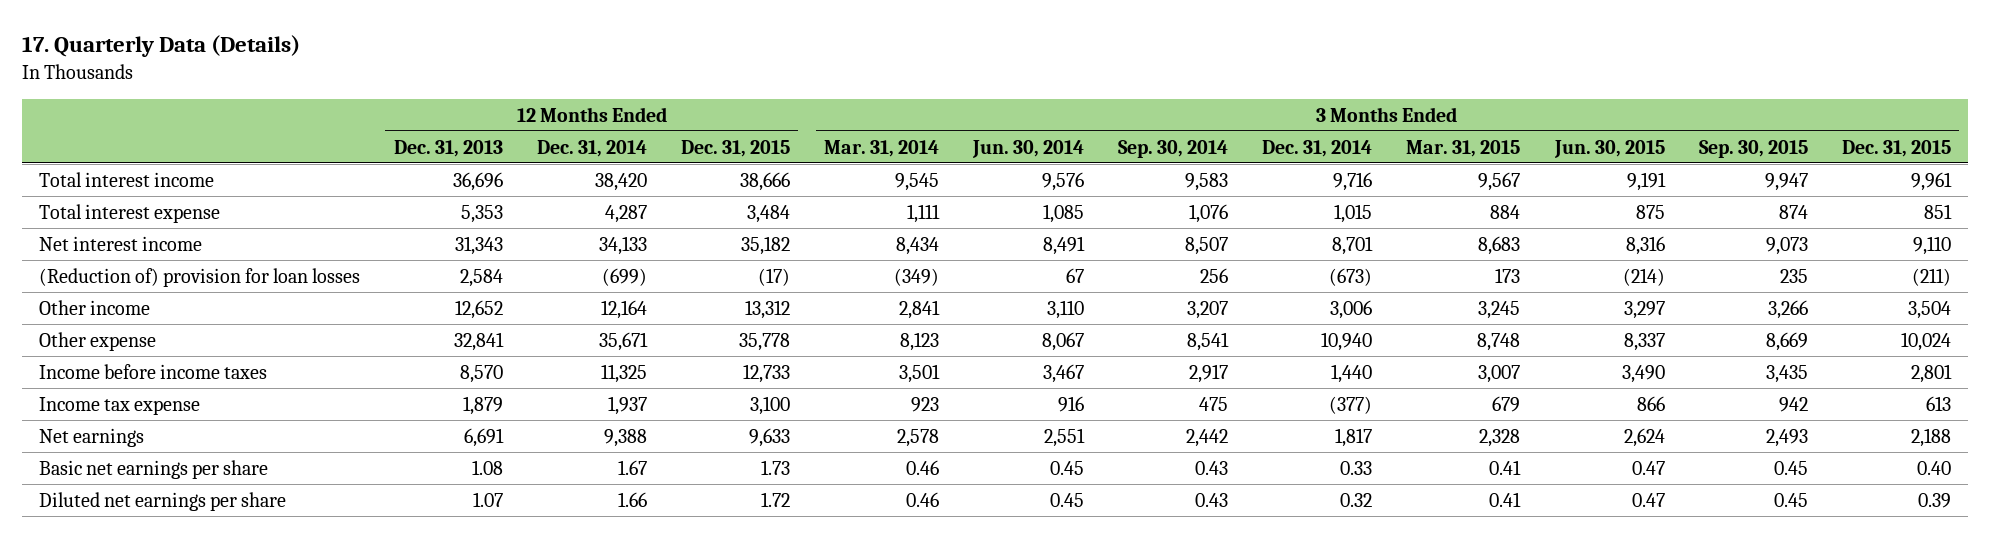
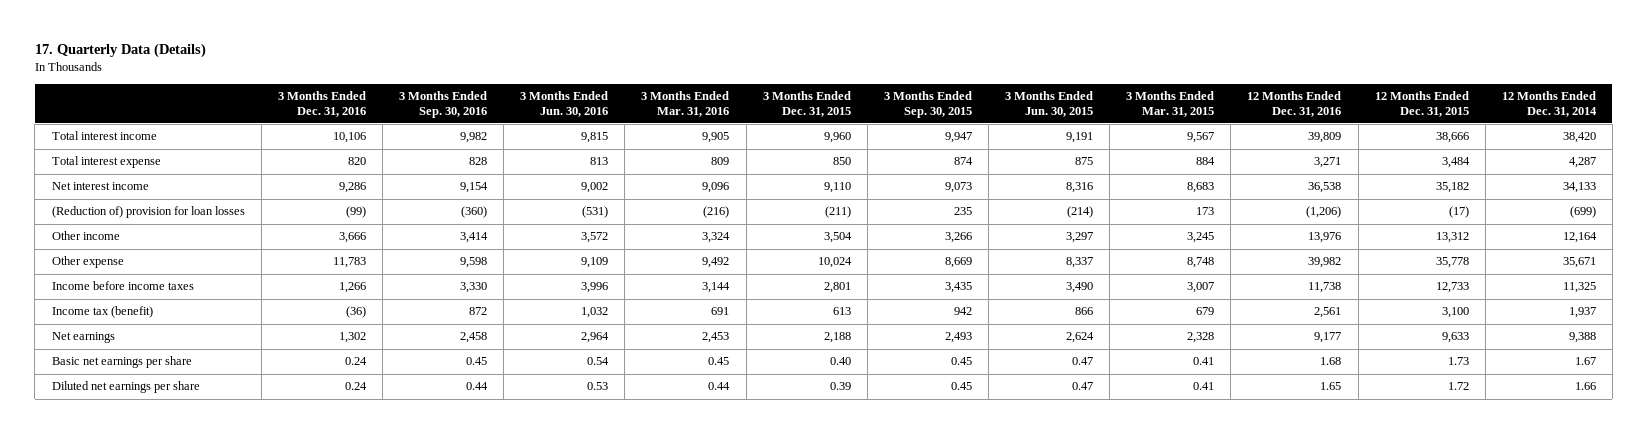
- | 12 Months Ended Dec. 31, 2013 | 12 Months Ended Dec. 31, 2014 | 12 Months Ended Dec. 31, 2015 | 3 Months Ended Mar. 31, 2014 | 3 Months Ended Jun. 30, 2014 | 3 Months Ended Sep. 30, 2014 | 3 Months Ended Dec. 31, 2014 | 3 Months Ended Mar. 31, 2015 | 3 Months Ended Jun. 30, 2015 | 3 Months Ended Sep. 30, 2015 | 3 Months Ended Dec. 31, 2015
+ | 3 Months Ended Dec. 31, 2016 | 3 Months Ended Sep. 30, 2016 | 3 Months Ended Jun. 30, 2016 | 3 Months Ended Mar. 31, 2016 | 3 Months Ended Dec. 31, 2015 | 3 Months Ended Sep. 30, 2015 | 3 Months Ended Jun. 30, 2015 | 3 Months Ended Mar. 31, 2015 | 12 Months Ended Dec. 31, 2016 | 12 Months Ended Dec. 31, 2015 | 12 Months Ended Dec. 31, 2014
- Total interest income | 36,696 | 38,420 | 38,666 | 9,545 | 9,576 | 9,583 | 9,716 | 9,567 | 9,191 | 9,947 | 9,961
- Total interest expense | 5,353 | 4,287 | 3,484 | 1,111 | 1,085 | 1,076 | 1,015 | 884 | 875 | 874 | 851
+ Total interest income | 10,106 | 9,982 | 9,815 | 9,905 | 9,960 | 9,947 | 9,191 | 9,567 | 39,809 | 38,666 | 38,420
+ Total interest expense | 820 | 828 | 813 | 809 | 850 | 874 | 875 | 884 | 3,271 | 3,484 | 4,287
- Income tax expense | 1,879 | 1,937 | 3,100 | 923 | 916 | 475 | (377) | 679 | 866 | 942 | 613
+ Income tax (benefit) | (36) | 872 | 1,032 | 691 | 613 | 942 | 866 | 679 | 2,561 | 3,100 | 1,937

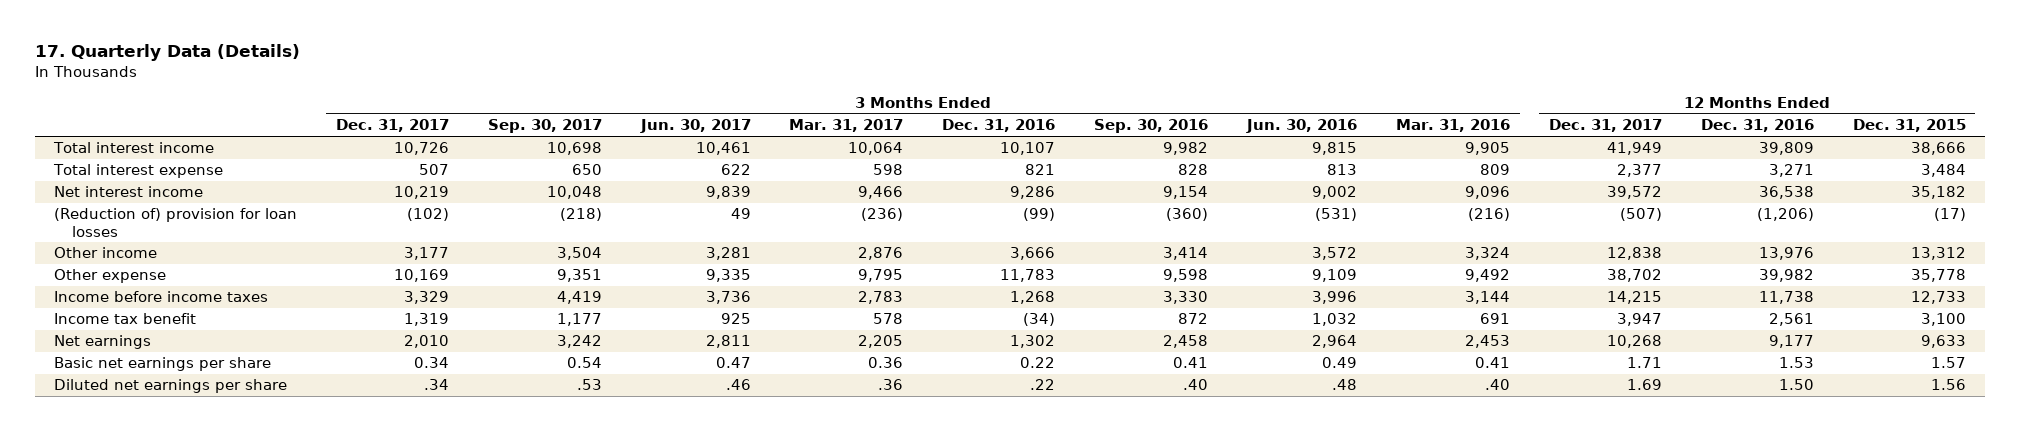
- | 3 Months Ended Dec. 31, 2016 | 3 Months Ended Sep. 30, 2016 | 3 Months Ended Jun. 30, 2016 | 3 Months Ended Mar. 31, 2016 | 3 Months Ended Dec. 31, 2015 | 3 Months Ended Sep. 30, 2015 | 3 Months Ended Jun. 30, 2015 | 3 Months Ended Mar. 31, 2015 | 12 Months Ended Dec. 31, 2016 | 12 Months Ended Dec. 31, 2015 | 12 Months Ended Dec. 31, 2014
+ | 3 Months Ended Dec. 31, 2017 | 3 Months Ended Sep. 30, 2017 | 3 Months Ended Jun. 30, 2017 | 3 Months Ended Mar. 31, 2017 | 3 Months Ended Dec. 31, 2016 | 3 Months Ended Sep. 30, 2016 | 3 Months Ended Jun. 30, 2016 | 3 Months Ended Mar. 31, 2016 | 12 Months Ended Dec. 31, 2017 | 12 Months Ended Dec. 31, 2016 | 12 Months Ended Dec. 31, 2015
- Total interest income | 10,106 | 9,982 | 9,815 | 9,905 | 9,960 | 9,947 | 9,191 | 9,567 | 39,809 | 38,666 | 38,420
- Total interest expense | 820 | 828 | 813 | 809 | 850 | 874 | 875 | 884 | 3,271 | 3,484 | 4,287
+ Total interest income | 10,726 | 10,698 | 10,461 | 10,064 | 10,107 | 9,982 | 9,815 | 9,905 | 41,949 | 39,809 | 38,666
+ Total interest expense | 507 | 650 | 622 | 598 | 821 | 828 | 813 | 809 | 2,377 | 3,271 | 3,484
- Income before income taxes | 1,266 | 3,330 | 3,996 | 3,144 | 2,801 | 3,435 | 3,490 | 3,007 | 11,738 | 12,733 | 11,325
- Income tax (benefit) | (36) | 872 | 1,032 | 691 | 613 | 942 | 866 | 679 | 2,561 | 3,100 | 1,937
+ Income before income taxes | 3,329 | 4,419 | 3,736 | 2,783 | 1,268 | 3,330 | 3,996 | 3,144 | 14,215 | 11,738 | 12,733
+ Income tax benefit | 1,319 | 1,177 | 925 | 578 | (34) | 872 | 1,032 | 691 | 3,947 | 2,561 | 3,100
- Basic net earnings per share | 0.24 | 0.45 | 0.54 | 0.45 | 0.40 | 0.45 | 0.47 | 0.41 | 1.68 | 1.73 | 1.67
- Diluted net earnings per share | 0.24 | 0.44 | 0.53 | 0.44 | 0.39 | 0.45 | 0.47 | 0.41 | 1.65 | 1.72 | 1.66
+ Basic net earnings per share | 0.34 | 0.54 | 0.47 | 0.36 | 0.22 | 0.41 | 0.49 | 0.41 | 1.71 | 1.53 | 1.57
+ Diluted net earnings per share | .34 | .53 | .46 | .36 | .22 | .40 | .48 | .40 | 1.69 | 1.50 | 1.56

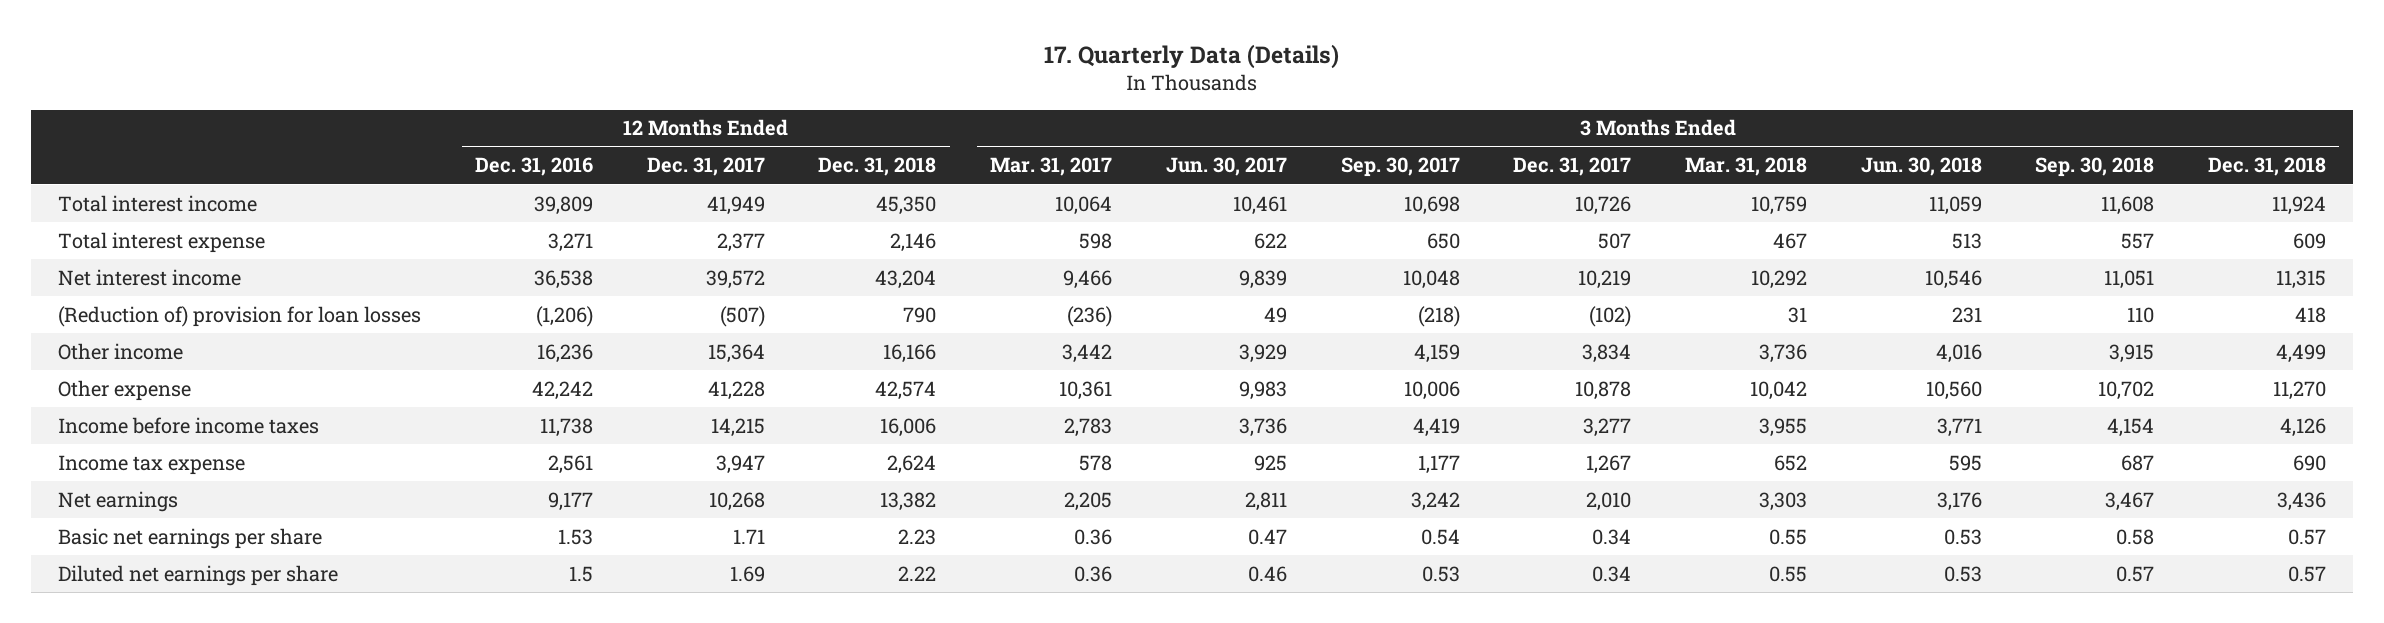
- | 3 Months Ended Dec. 31, 2017 | 3 Months Ended Sep. 30, 2017 | 3 Months Ended Jun. 30, 2017 | 3 Months Ended Mar. 31, 2017 | 3 Months Ended Dec. 31, 2016 | 3 Months Ended Sep. 30, 2016 | 3 Months Ended Jun. 30, 2016 | 3 Months Ended Mar. 31, 2016 | 12 Months Ended Dec. 31, 2017 | 12 Months Ended Dec. 31, 2016 | 12 Months Ended Dec. 31, 2015
+ | 12 Months Ended Dec. 31, 2016 | 12 Months Ended Dec. 31, 2017 | 12 Months Ended Dec. 31, 2018 | 3 Months Ended Mar. 31, 2017 | 3 Months Ended Jun. 30, 2017 | 3 Months Ended Sep. 30, 2017 | 3 Months Ended Dec. 31, 2017 | 3 Months Ended Mar. 31, 2018 | 3 Months Ended Jun. 30, 2018 | 3 Months Ended Sep. 30, 2018 | 3 Months Ended Dec. 31, 2018
- Other income | 3,177 | 3,504 | 3,281 | 2,876 | 3,666 | 3,414 | 3,572 | 3,324 | 12,838 | 13,976 | 13,312
- Other expense | 10,169 | 9,351 | 9,335 | 9,795 | 11,783 | 9,598 | 9,109 | 9,492 | 38,702 | 39,982 | 35,778
- Income before income taxes | 3,329 | 4,419 | 3,736 | 2,783 | 1,268 | 3,330 | 3,996 | 3,144 | 14,215 | 11,738 | 12,733
- Income tax benefit | 1,319 | 1,177 | 925 | 578 | (34) | 872 | 1,032 | 691 | 3,947 | 2,561 | 3,100
+ Other income | 16,236 | 15,364 | 16,166 | 3,442 | 3,929 | 4,159 | 3,834 | 3,736 | 4,016 | 3,915 | 4,499
+ Other expense | 42,242 | 41,228 | 42,574 | 10,361 | 9,983 | 10,006 | 10,878 | 10,042 | 10,560 | 10,702 | 11,270
+ Income before income taxes | 11,738 | 14,215 | 16,006 | 2,783 | 3,736 | 4,419 | 3,277 | 3,955 | 3,771 | 4,154 | 4,126
+ Income tax expense | 2,561 | 3,947 | 2,624 | 578 | 925 | 1,177 | 1,267 | 652 | 595 | 687 | 690
- Diluted net earnings per share | .34 | .53 | .46 | .36 | .22 | .40 | .48 | .40 | 1.69 | 1.50 | 1.56
+ Diluted net earnings per share | 1.5 | 1.69 | 2.22 | 0.36 | 0.46 | 0.53 | 0.34 | 0.55 | 0.53 | 0.57 | 0.57

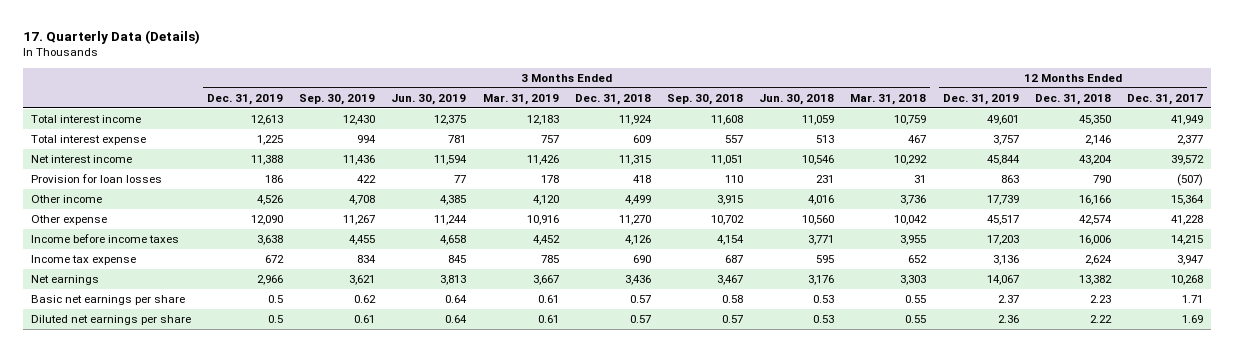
- | 12 Months Ended Dec. 31, 2016 | 12 Months Ended Dec. 31, 2017 | 12 Months Ended Dec. 31, 2018 | 3 Months Ended Mar. 31, 2017 | 3 Months Ended Jun. 30, 2017 | 3 Months Ended Sep. 30, 2017 | 3 Months Ended Dec. 31, 2017 | 3 Months Ended Mar. 31, 2018 | 3 Months Ended Jun. 30, 2018 | 3 Months Ended Sep. 30, 2018 | 3 Months Ended Dec. 31, 2018
+ | 3 Months Ended Dec. 31, 2019 | 3 Months Ended Sep. 30, 2019 | 3 Months Ended Jun. 30, 2019 | 3 Months Ended Mar. 31, 2019 | 3 Months Ended Dec. 31, 2018 | 3 Months Ended Sep. 30, 2018 | 3 Months Ended Jun. 30, 2018 | 3 Months Ended Mar. 31, 2018 | 12 Months Ended Dec. 31, 2019 | 12 Months Ended Dec. 31, 2018 | 12 Months Ended Dec. 31, 2017
- (Reduction of) provision for loan losses | (1,206) | (507) | 790 | (236) | 49 | (218) | (102) | 31 | 231 | 110 | 418
+ Provision for loan losses | 186 | 422 | 77 | 178 | 418 | 110 | 231 | 31 | 863 | 790 | (507)

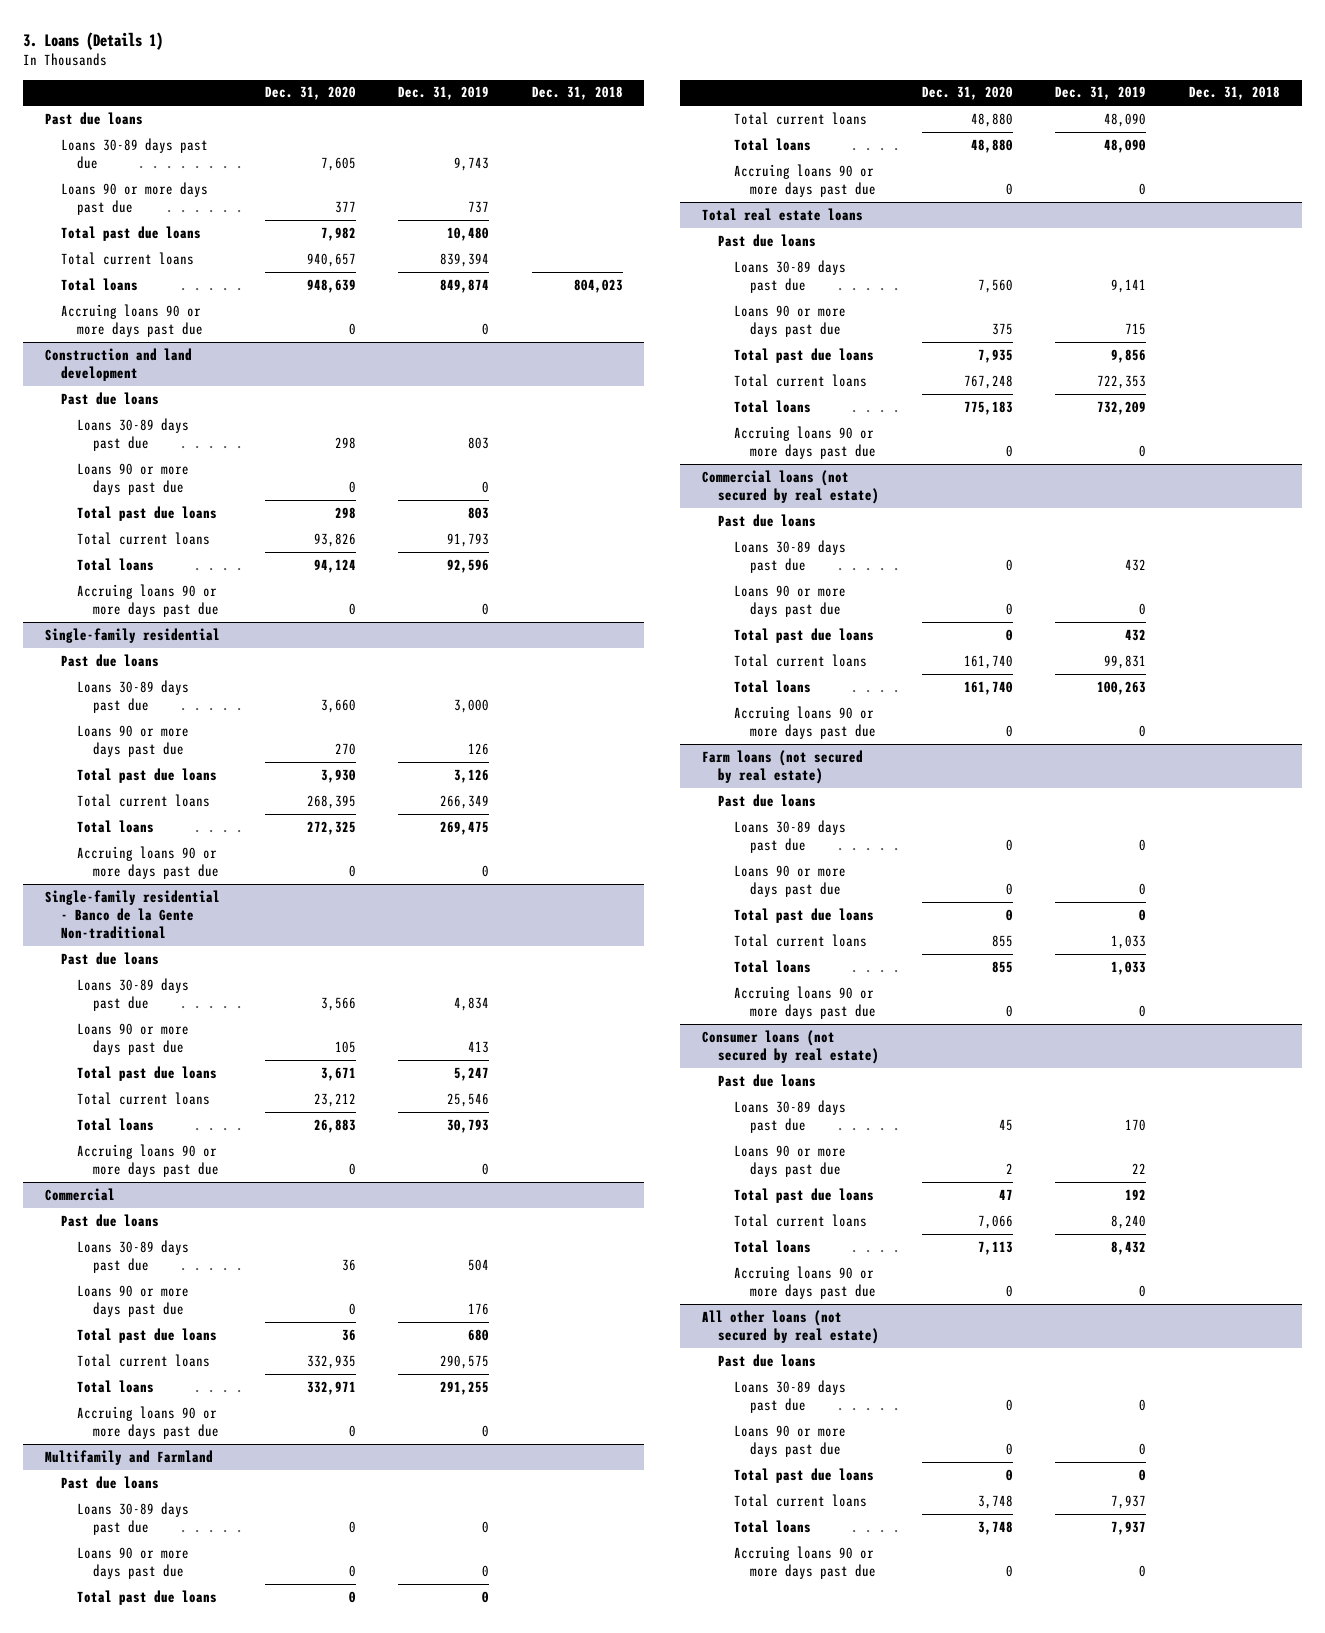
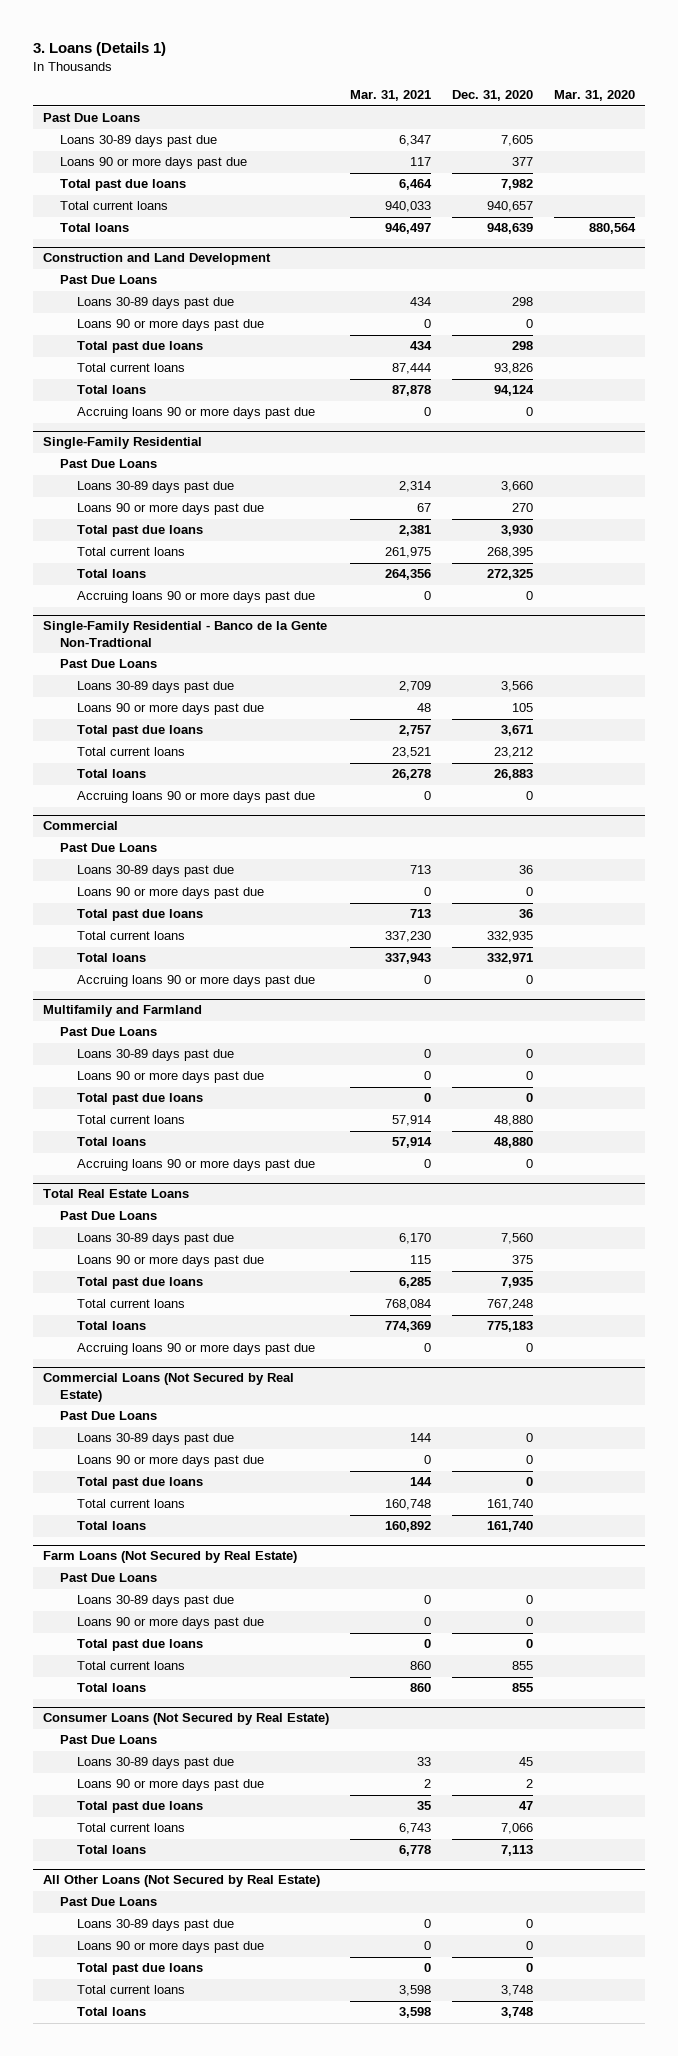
- | Dec. 31, 2020 | Dec. 31, 2019 | Dec. 31, 2018
+ | Mar. 31, 2021 | Dec. 31, 2020 | Mar. 31, 2020
- Past due loans
+ Past Due Loans
- Accruing loans 90 or more days past due | 0 | 0 |
- Construction and land development
- Past due loans
+ Construction and Land Development
+ Past Due Loans
- Single-family residential
- Past due loans
+ Single-Family Residential
+ Past Due Loans
- Single-family residential - Banco de la Gente Non-traditional
- Past due loans
+ Single-Family Residential - Banco de la Gente Non-Tradtional
+ Past Due Loans
@ Commercial
- Past due loans
+ Past Due Loans
@ Multifamily and Farmland
- Past due loans
+ Past Due Loans
- Total real estate loans
- Past due loans
+ Total Real Estate Loans
+ Past Due Loans
- Commercial loans (not secured by real estate)
- Past due loans
+ Commercial Loans (Not Secured by Real Estate)
+ Past Due Loans
- Accruing loans 90 or more days past due | 0 | 0 |
- Farm loans (not secured by real estate)
- Past due loans
+ Farm Loans (Not Secured by Real Estate)
+ Past Due Loans
- Accruing loans 90 or more days past due | 0 | 0 |
- Consumer loans (not secured by real estate)
- Past due loans
+ Consumer Loans (Not Secured by Real Estate)
+ Past Due Loans
- Accruing loans 90 or more days past due | 0 | 0 |
- All other loans (not secured by real estate)
- Past due loans
+ All Other Loans (Not Secured by Real Estate)
+ Past Due Loans
- Accruing loans 90 or more days past due | 0 | 0 |

